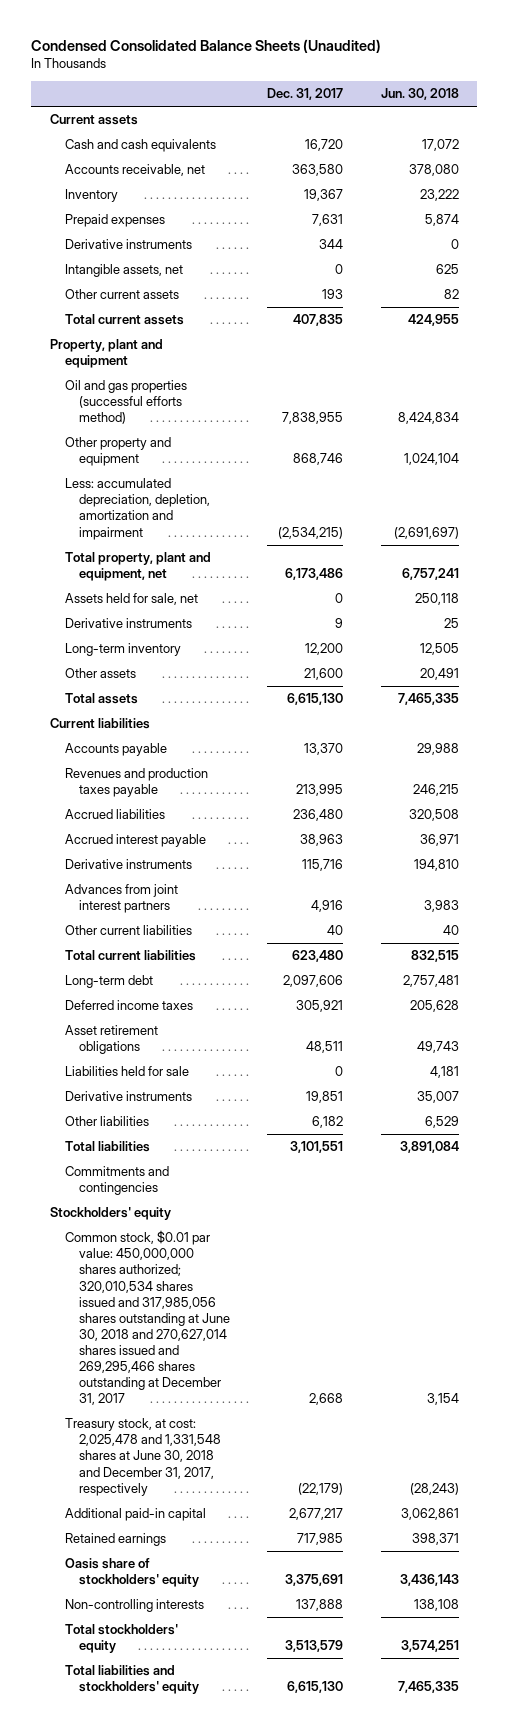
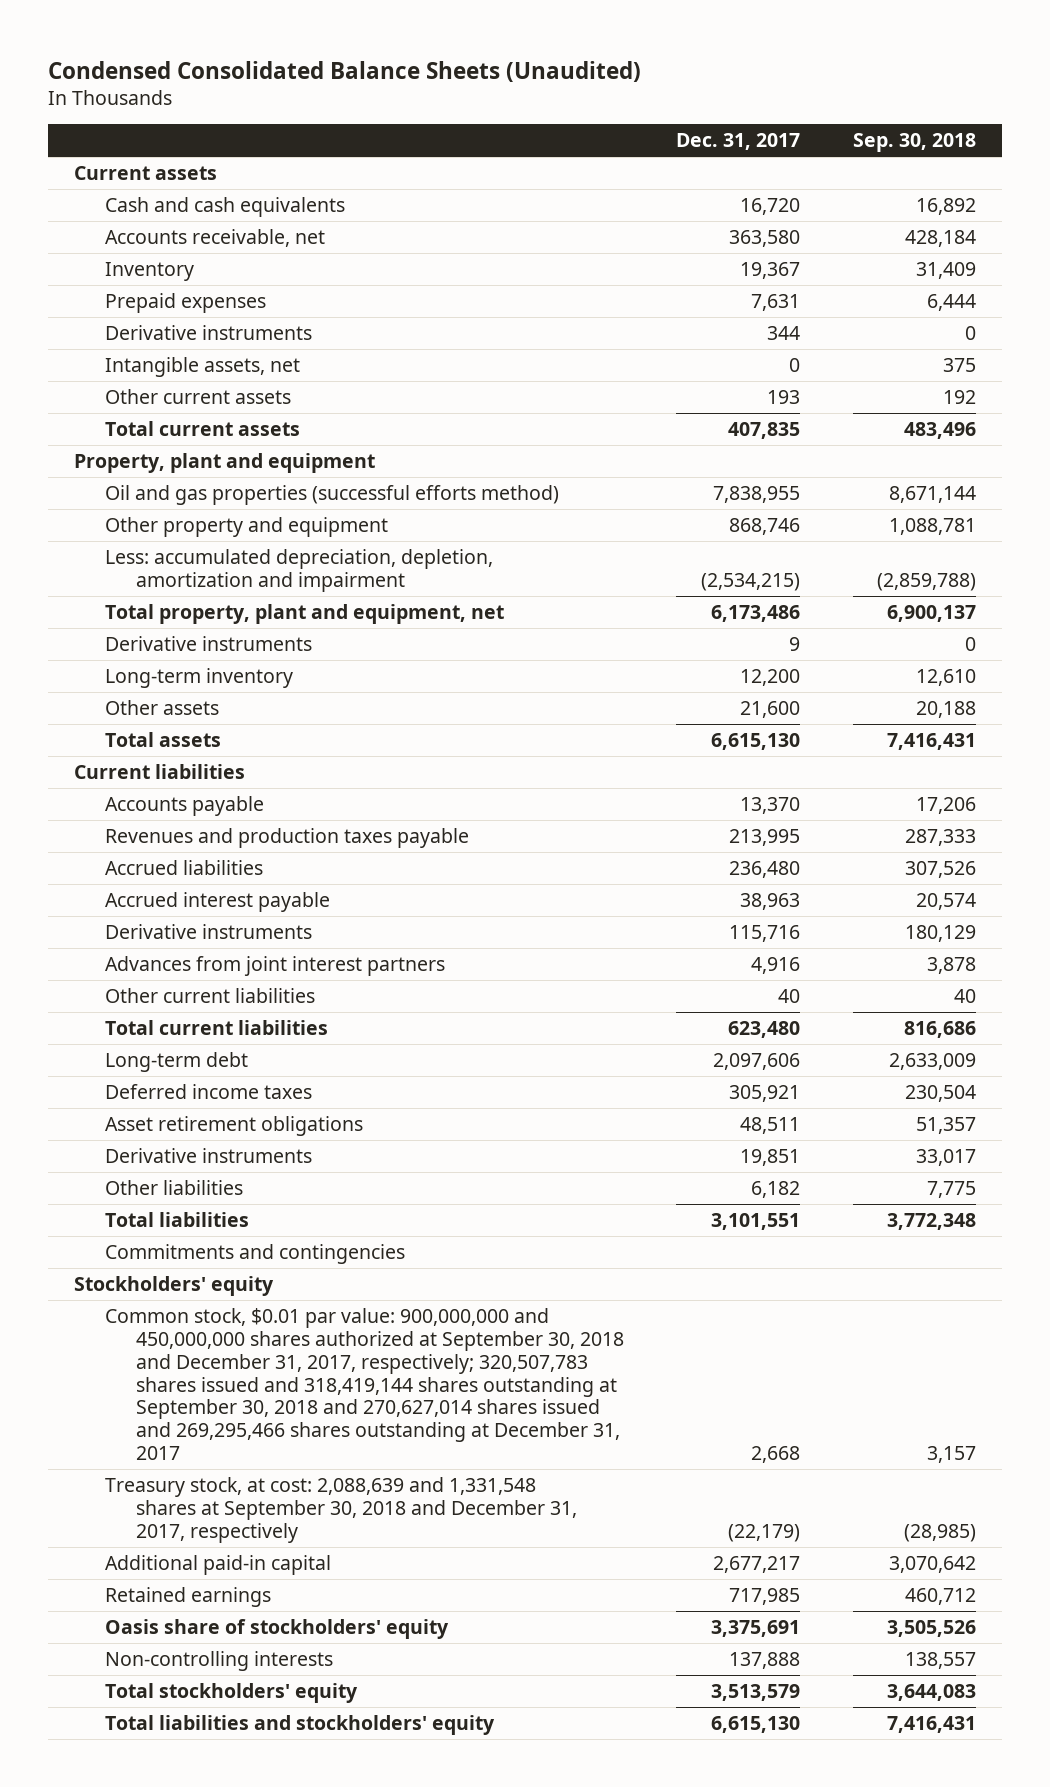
- | Dec. 31, 2017 | Jun. 30, 2018
+ | Dec. 31, 2017 | Sep. 30, 2018
- Assets held for sale, net | 0 | 250,118
- Liabilities held for sale | 0 | 4,181
- Common stock, $0.01 par value: 450,000,000 shares authorized; 320,010,534 shares issued and 317,985,056 shares outstanding at June 30, 2018 and 270,627,014 shares issued and 269,295,466 shares outstanding at December 31, 2017 | 2,668 | 3,154
- Treasury stock, at cost: 2,025,478 and 1,331,548 shares at June 30, 2018 and December 31, 2017, respectively | (22,179) | (28,243)
+ Common stock, $0.01 par value: 900,000,000 and 450,000,000 shares authorized at September 30, 2018 and December 31, 2017, respectively; 320,507,783 shares issued and 318,419,144 shares outstanding at September 30, 2018 and 270,627,014 shares issued and 269,295,466 shares outstanding at December 31, 2017 | 2,668 | 3,157
+ Treasury stock, at cost: 2,088,639 and 1,331,548 shares at September 30, 2018 and December 31, 2017, respectively | (22,179) | (28,985)

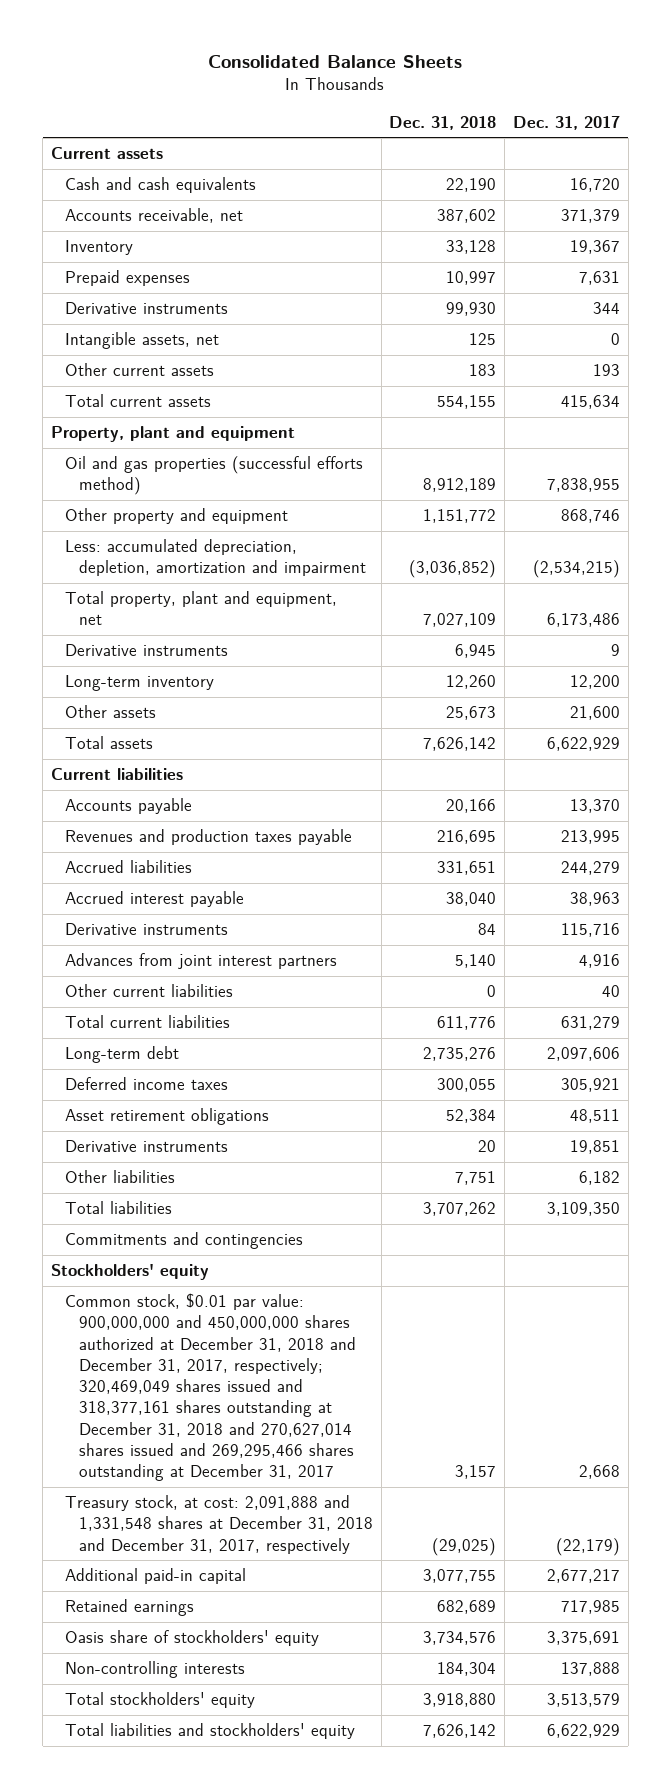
- Condensed Consolidated Balance Sheets (Unaudited)
+ Consolidated Balance Sheets
- | Dec. 31, 2017 | Sep. 30, 2018
+ | Dec. 31, 2018 | Dec. 31, 2017
- Accounts receivable, net | 363,580 | 428,184
+ Accounts receivable, net | 387,602 | 371,379
- Total current assets | 407,835 | 483,496
+ Total current assets | 554,155 | 415,634
- Total assets | 6,615,130 | 7,416,431
+ Total assets | 7,626,142 | 6,622,929
- Accrued liabilities | 236,480 | 307,526
+ Accrued liabilities | 331,651 | 244,279
- Total current liabilities | 623,480 | 816,686
+ Total current liabilities | 611,776 | 631,279
- Total liabilities | 3,101,551 | 3,772,348
+ Total liabilities | 3,707,262 | 3,109,350
- Common stock, $0.01 par value: 900,000,000 and 450,000,000 shares authorized at September 30, 2018 and December 31, 2017, respectively; 320,507,783 shares issued and 318,419,144 shares outstanding at September 30, 2018 and 270,627,014 shares issued and 269,295,466 shares outstanding at December 31, 2017 | 2,668 | 3,157
- Treasury stock, at cost: 2,088,639 and 1,331,548 shares at September 30, 2018 and December 31, 2017, respectively | (22,179) | (28,985)
+ Common stock, $0.01 par value: 900,000,000 and 450,000,000 shares authorized at December 31, 2018 and December 31, 2017, respectively; 320,469,049 shares issued and 318,377,161 shares outstanding at December 31, 2018 and 270,627,014 shares issued and 269,295,466 shares outstanding at December 31, 2017 | 3,157 | 2,668
+ Treasury stock, at cost: 2,091,888 and 1,331,548 shares at December 31, 2018 and December 31, 2017, respectively | (29,025) | (22,179)
- Total liabilities and stockholders' equity | 6,615,130 | 7,416,431
+ Total liabilities and stockholders' equity | 7,626,142 | 6,622,929

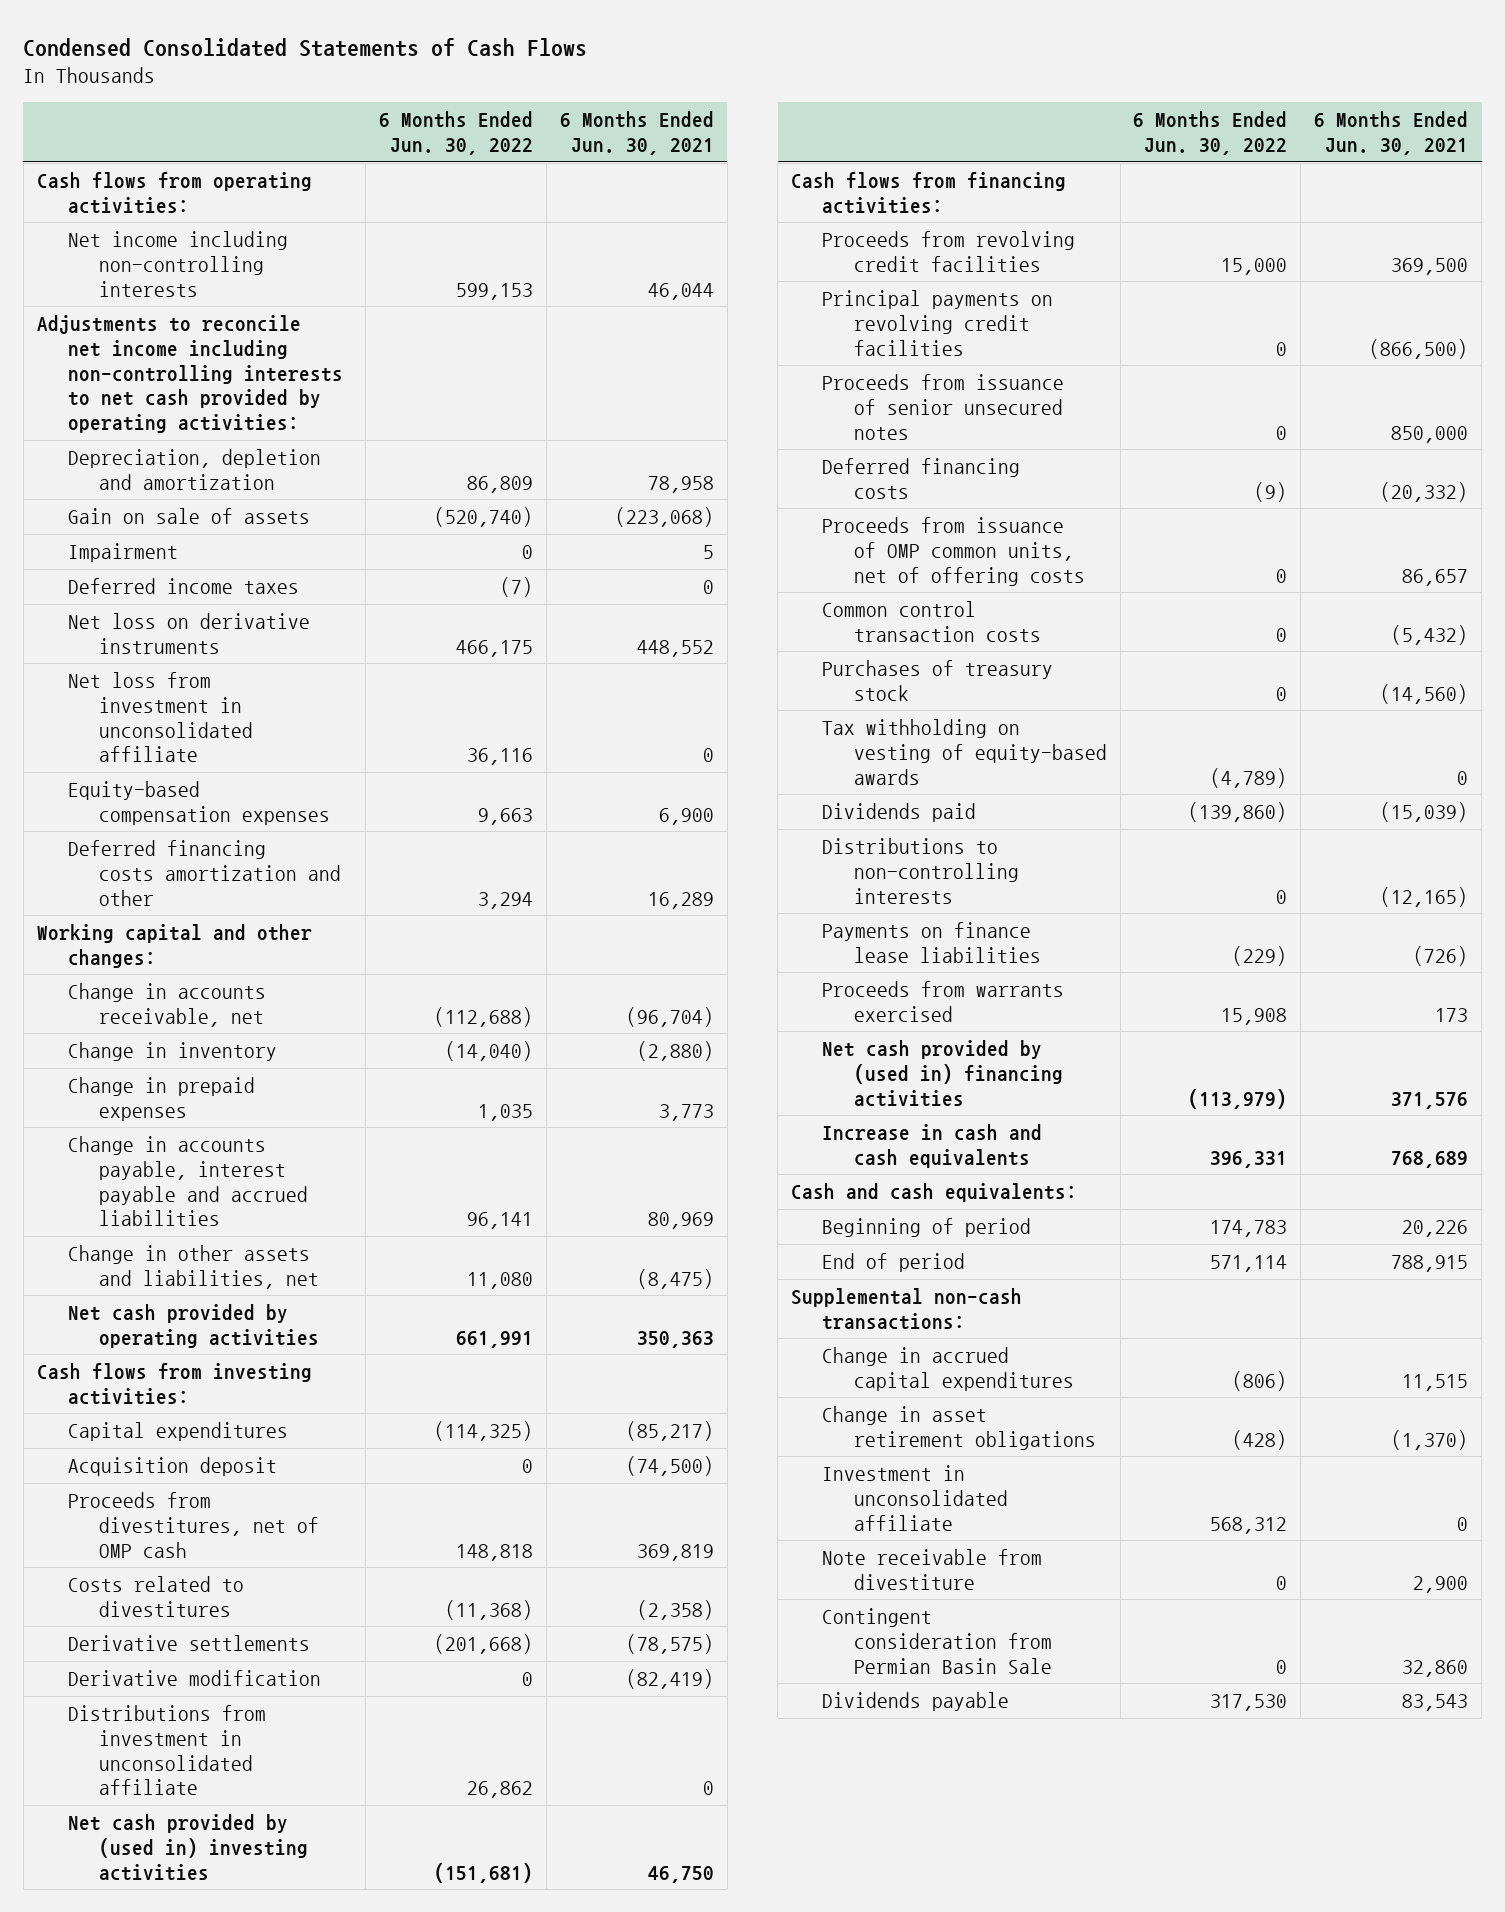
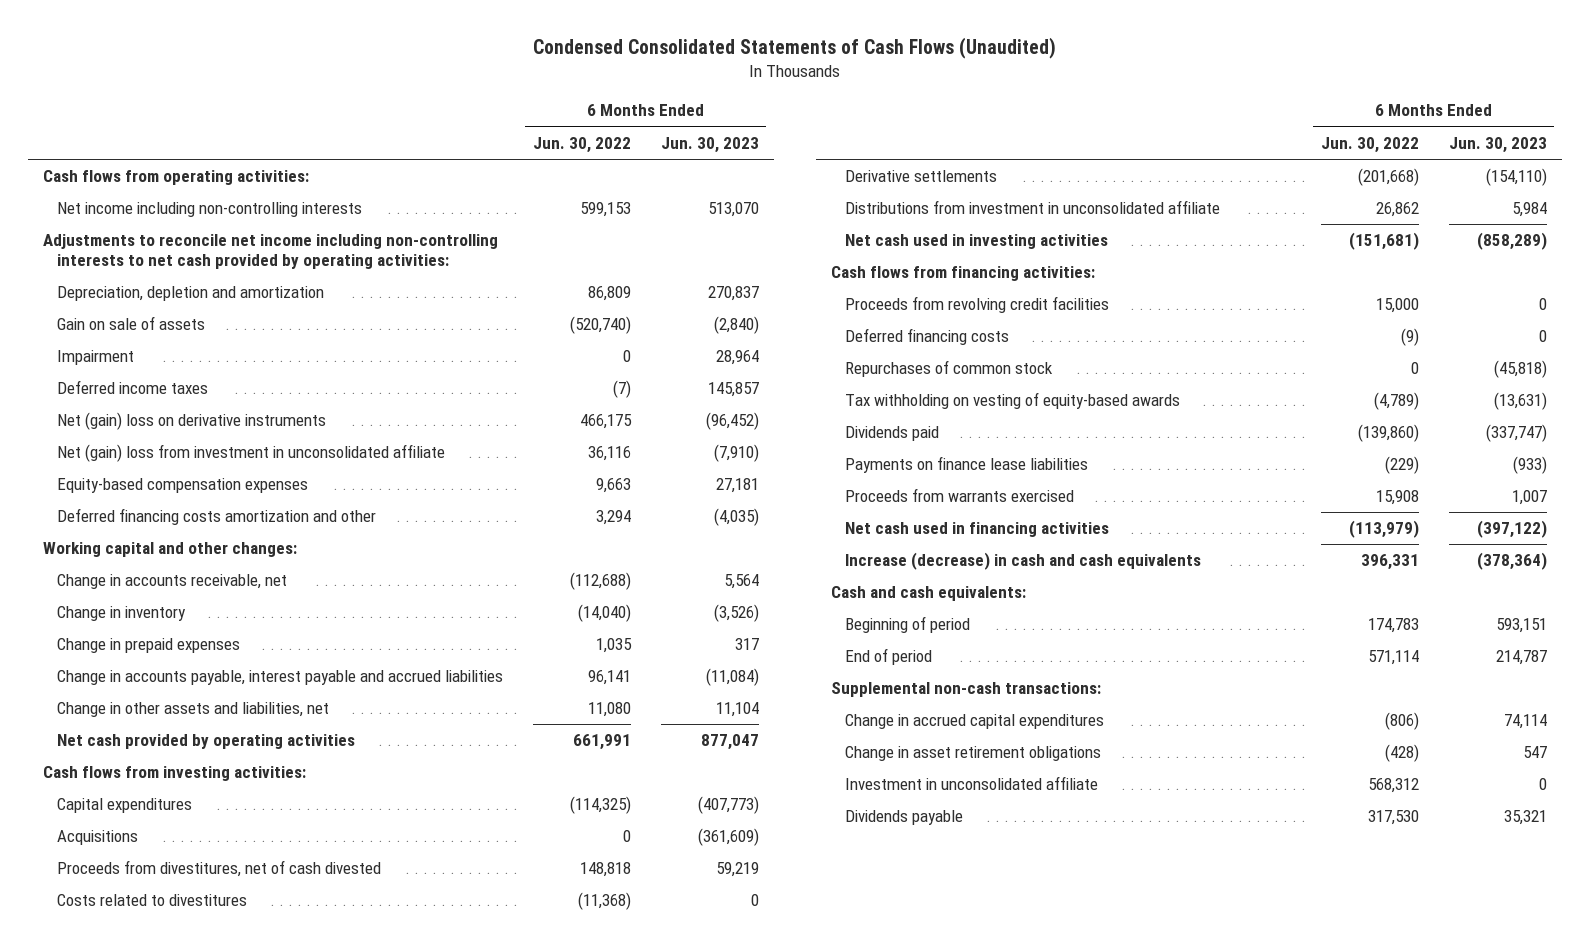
- Condensed Consolidated Statements of Cash Flows
+ Condensed Consolidated Statements of Cash Flows (Unaudited)
- | 6 Months Ended Jun. 30, 2022 | 6 Months Ended Jun. 30, 2021
+ | 6 Months Ended Jun. 30, 2022 | 6 Months Ended Jun. 30, 2023
- Net loss on derivative instruments | 466,175 | 448,552
- Net loss from investment in unconsolidated affiliate | 36,116 | 0
+ Net (gain) loss on derivative instruments | 466,175 | (96,452)
+ Net (gain) loss from investment in unconsolidated affiliate | 36,116 | (7,910)
- Acquisition deposit | 0 | (74,500)
- Proceeds from divestitures, net of OMP cash | 148,818 | 369,819
+ Acquisitions | 0 | (361,609)
+ Proceeds from divestitures, net of cash divested | 148,818 | 59,219
- Derivative modification | 0 | (82,419)
- Net cash provided by (used in) investing activities | (151,681) | 46,750
+ Net cash used in investing activities | (151,681) | (858,289)
- Principal payments on revolving credit facilities | 0 | (866,500)
- Proceeds from issuance of senior unsecured notes | 0 | 850,000
- Proceeds from issuance of OMP common units, net of offering costs | 0 | 86,657
- Common control transaction costs | 0 | (5,432)
- Purchases of treasury stock | 0 | (14,560)
+ Repurchases of common stock | 0 | (45,818)
- Distributions to non-controlling interests | 0 | (12,165)
- Net cash provided by (used in) financing activities | (113,979) | 371,576
- Increase in cash and cash equivalents | 396,331 | 768,689
+ Net cash used in financing activities | (113,979) | (397,122)
+ Increase (decrease) in cash and cash equivalents | 396,331 | (378,364)
- Note receivable from divestiture | 0 | 2,900
- Contingent consideration from Permian Basin Sale | 0 | 32,860

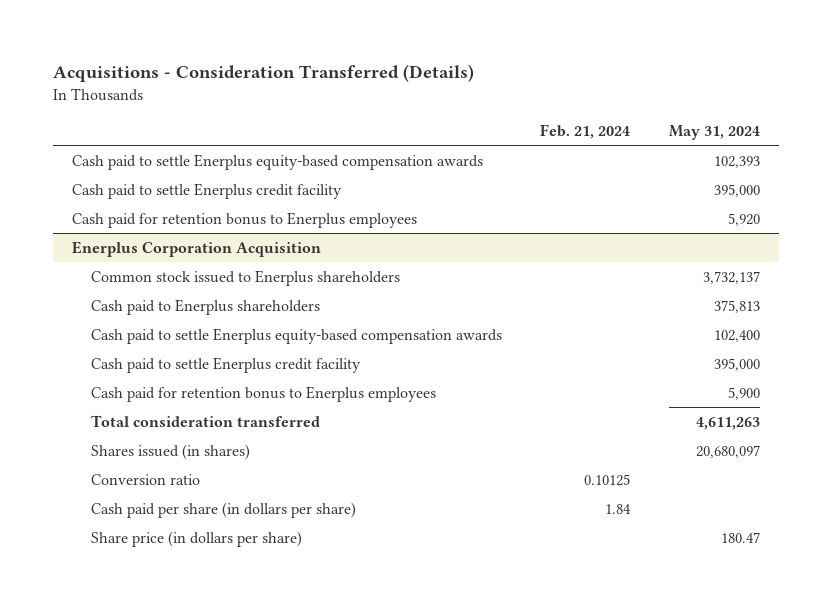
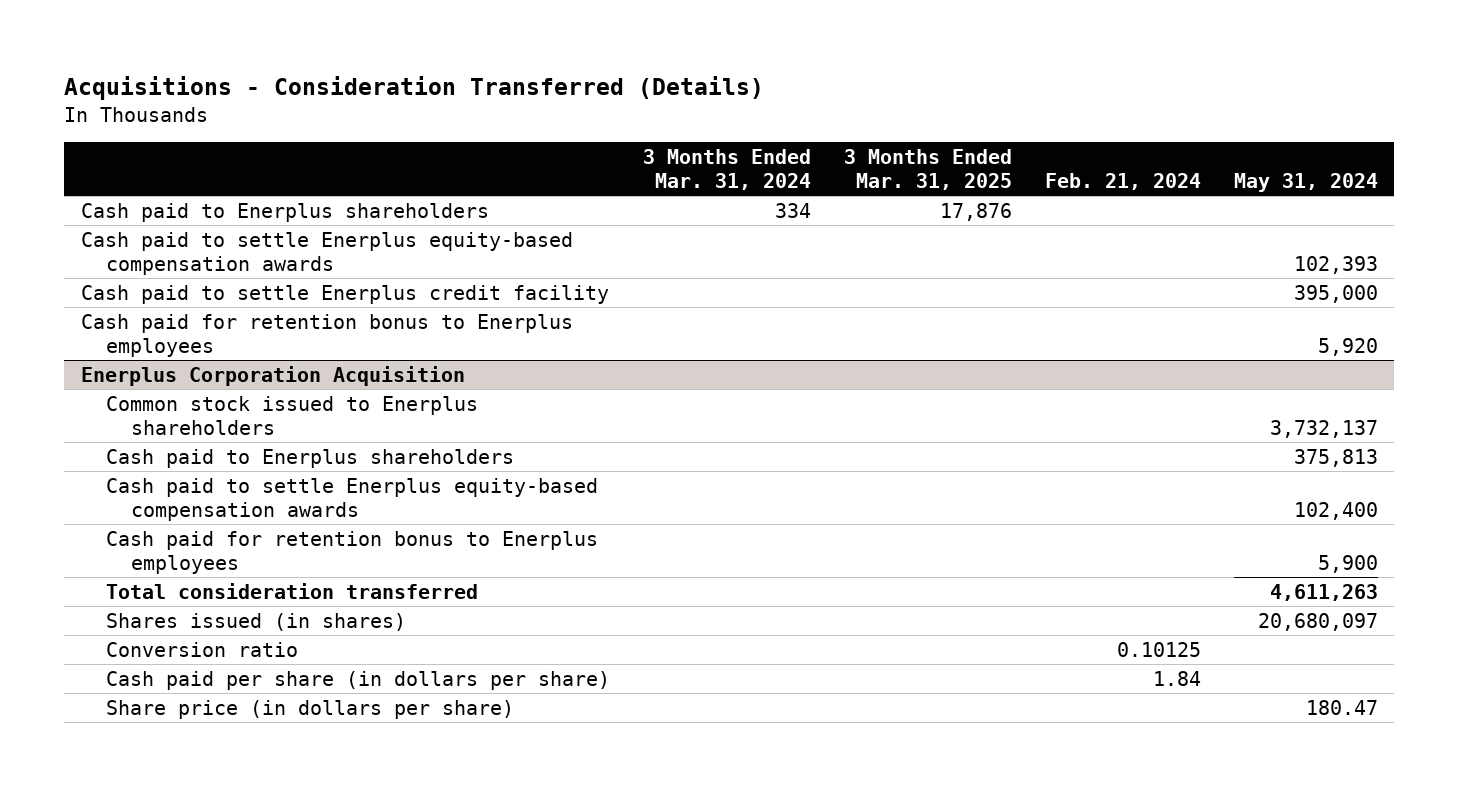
- | Feb. 21, 2024 | May 31, 2024
+ | 3 Months Ended Mar. 31, 2024 | 3 Months Ended Mar. 31, 2025 | Feb. 21, 2024 | May 31, 2024
+ Cash paid to Enerplus shareholders | 334 | 17,876 | |
@ Enerplus Corporation Acquisition
- Cash paid to settle Enerplus credit facility | | 395,000

